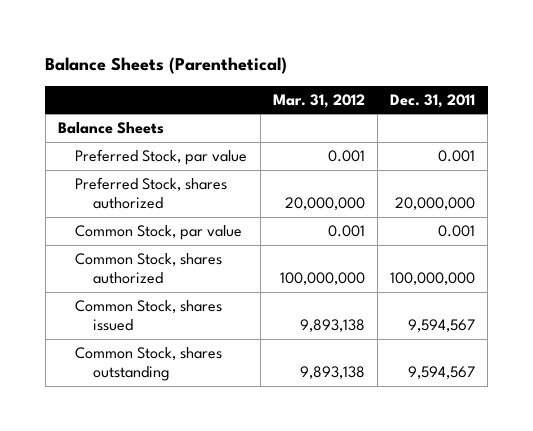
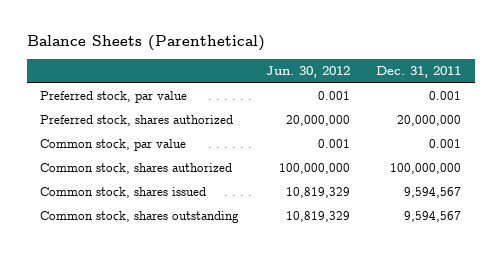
- | Mar. 31, 2012 | Dec. 31, 2011
+ | Jun. 30, 2012 | Dec. 31, 2011
- Balance Sheets
- Preferred Stock, par value | 0.001 | 0.001
- Preferred Stock, shares authorized | 20,000,000 | 20,000,000
- Common Stock, par value | 0.001 | 0.001
- Common Stock, shares authorized | 100,000,000 | 100,000,000
- Common Stock, shares issued | 9,893,138 | 9,594,567
- Common Stock, shares outstanding | 9,893,138 | 9,594,567
+ Preferred stock, par value | 0.001 | 0.001
+ Preferred stock, shares authorized | 20,000,000 | 20,000,000
+ Common stock, par value | 0.001 | 0.001
+ Common stock, shares authorized | 100,000,000 | 100,000,000
+ Common stock, shares issued | 10,819,329 | 9,594,567
+ Common stock, shares outstanding | 10,819,329 | 9,594,567

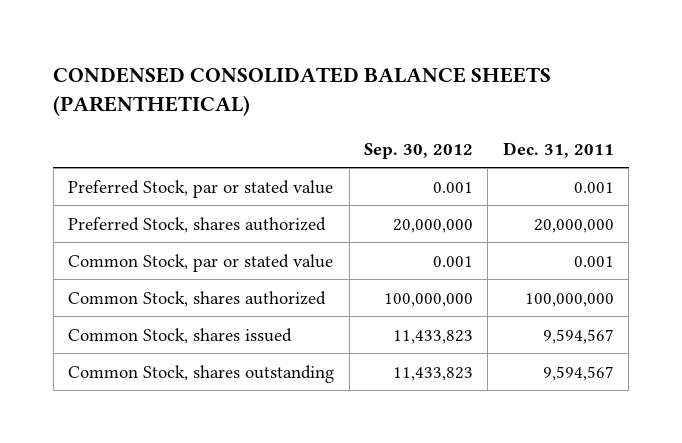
- Balance Sheets (Parenthetical)
+ CONDENSED CONSOLIDATED BALANCE SHEETS (PARENTHETICAL)
- | Jun. 30, 2012 | Dec. 31, 2011
+ | Sep. 30, 2012 | Dec. 31, 2011
- Preferred stock, par value | 0.001 | 0.001
- Preferred stock, shares authorized | 20,000,000 | 20,000,000
- Common stock, par value | 0.001 | 0.001
- Common stock, shares authorized | 100,000,000 | 100,000,000
- Common stock, shares issued | 10,819,329 | 9,594,567
- Common stock, shares outstanding | 10,819,329 | 9,594,567
+ Preferred Stock, par or stated value | 0.001 | 0.001
+ Preferred Stock, shares authorized | 20,000,000 | 20,000,000
+ Common Stock, par or stated value | 0.001 | 0.001
+ Common Stock, shares authorized | 100,000,000 | 100,000,000
+ Common Stock, shares issued | 11,433,823 | 9,594,567
+ Common Stock, shares outstanding | 11,433,823 | 9,594,567

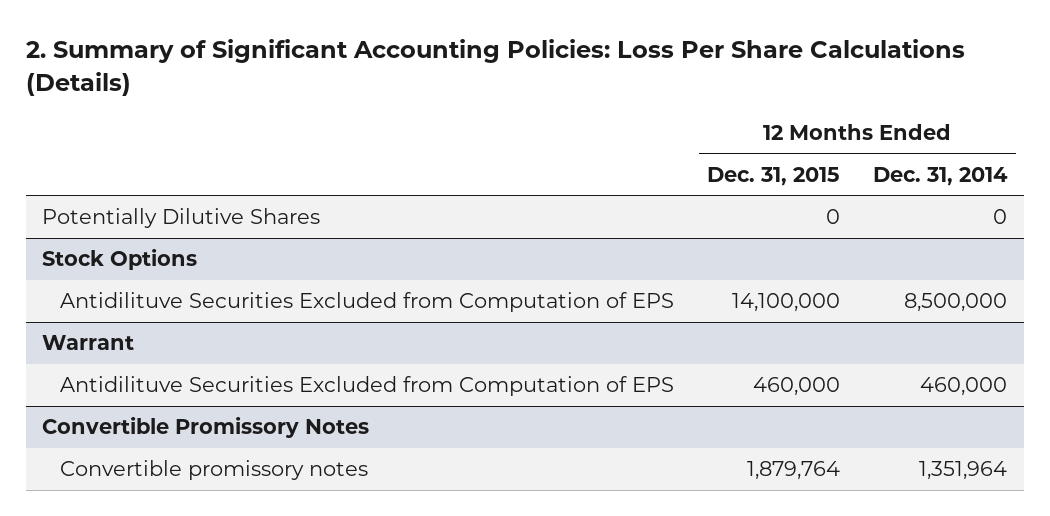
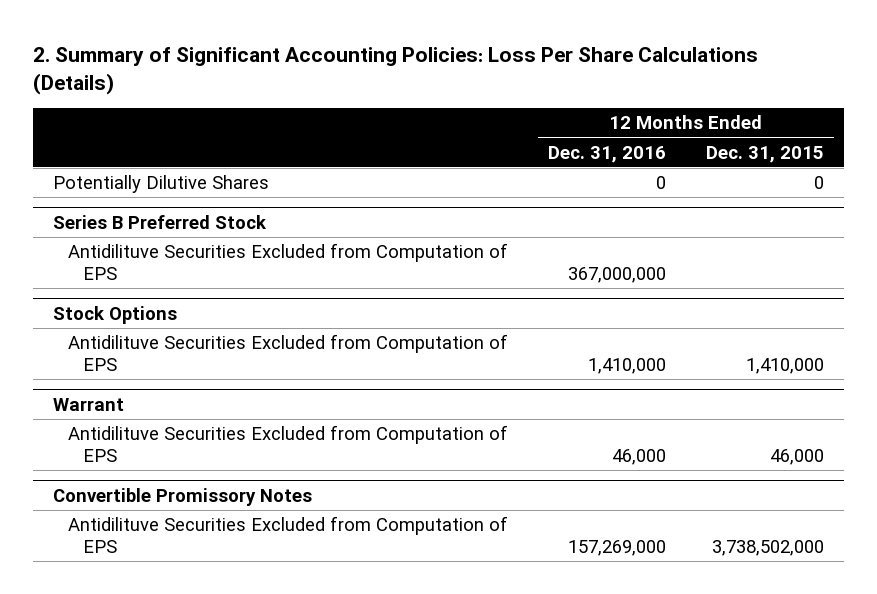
- | 12 Months Ended Dec. 31, 2015 | 12 Months Ended Dec. 31, 2014
+ | 12 Months Ended Dec. 31, 2016 | 12 Months Ended Dec. 31, 2015
+ Series B Preferred Stock
+ Antidilituve Securities Excluded from Computation of EPS | 367,000,000 |
@ Stock Options
- Antidilituve Securities Excluded from Computation of EPS | 14,100,000 | 8,500,000
+ Antidilituve Securities Excluded from Computation of EPS | 1,410,000 | 1,410,000
@ Warrant
- Antidilituve Securities Excluded from Computation of EPS | 460,000 | 460,000
+ Antidilituve Securities Excluded from Computation of EPS | 46,000 | 46,000
@ Convertible Promissory Notes
- Convertible promissory notes | 1,879,764 | 1,351,964
+ Antidilituve Securities Excluded from Computation of EPS | 157,269,000 | 3,738,502,000

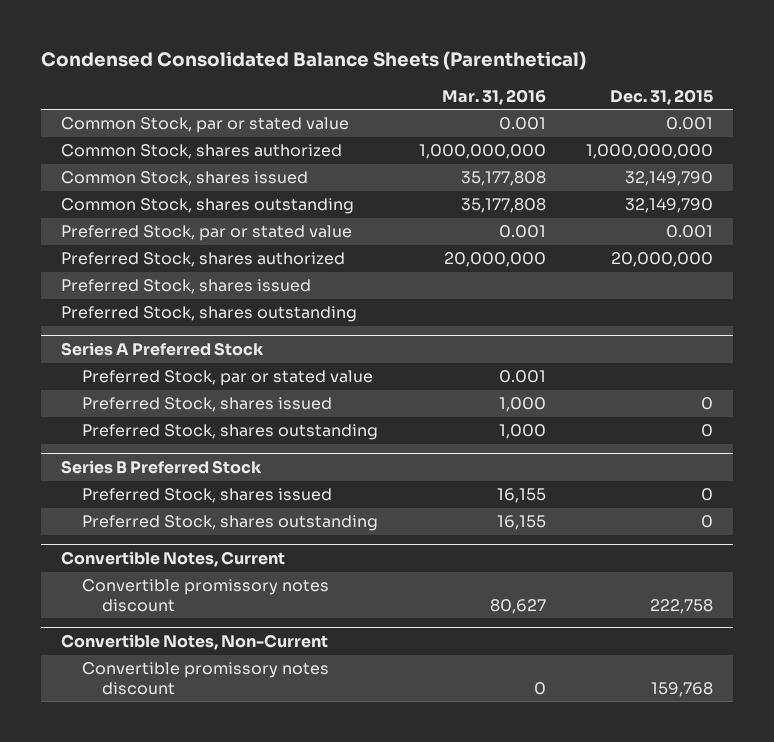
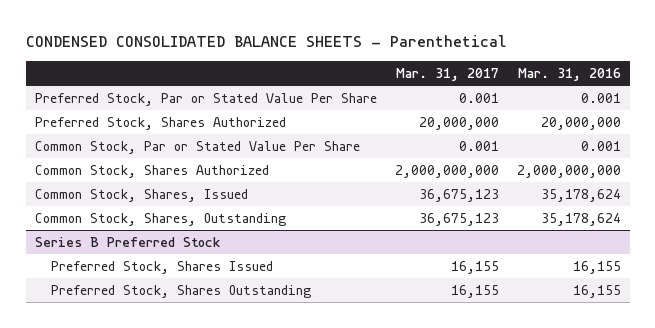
- Condensed Consolidated Balance Sheets (Parenthetical)
+ CONDENSED CONSOLIDATED BALANCE SHEETS - Parenthetical
- | Mar. 31, 2016 | Dec. 31, 2015
+ | Mar. 31, 2017 | Mar. 31, 2016
- Common Stock, par or stated value | 0.001 | 0.001
- Common Stock, shares authorized | 1,000,000,000 | 1,000,000,000
- Common Stock, shares issued | 35,177,808 | 32,149,790
- Common Stock, shares outstanding | 35,177,808 | 32,149,790
- Preferred Stock, par or stated value | 0.001 | 0.001
- Preferred Stock, shares authorized | 20,000,000 | 20,000,000
- Preferred Stock, shares issued
- Preferred Stock, shares outstanding
- Series A Preferred Stock
- Preferred Stock, par or stated value | 0.001 |
- Preferred Stock, shares issued | 1,000 | 0
- Preferred Stock, shares outstanding | 1,000 | 0
+ Preferred Stock, Par or Stated Value Per Share | 0.001 | 0.001
+ Preferred Stock, Shares Authorized | 20,000,000 | 20,000,000
+ Common Stock, Par or Stated Value Per Share | 0.001 | 0.001
+ Common Stock, Shares Authorized | 2,000,000,000 | 2,000,000,000
+ Common Stock, Shares, Issued | 36,675,123 | 35,178,624
+ Common Stock, Shares, Outstanding | 36,675,123 | 35,178,624
@ Series B Preferred Stock
- Preferred Stock, shares issued | 16,155 | 0
- Preferred Stock, shares outstanding | 16,155 | 0
- Convertible Notes, Current
- Convertible promissory notes discount | 80,627 | 222,758
- Convertible Notes, Non-Current
- Convertible promissory notes discount | 0 | 159,768
@ Series B Preferred Stock
+ Preferred Stock, Shares Issued | 16,155 | 16,155
+ Preferred Stock, Shares Outstanding | 16,155 | 16,155

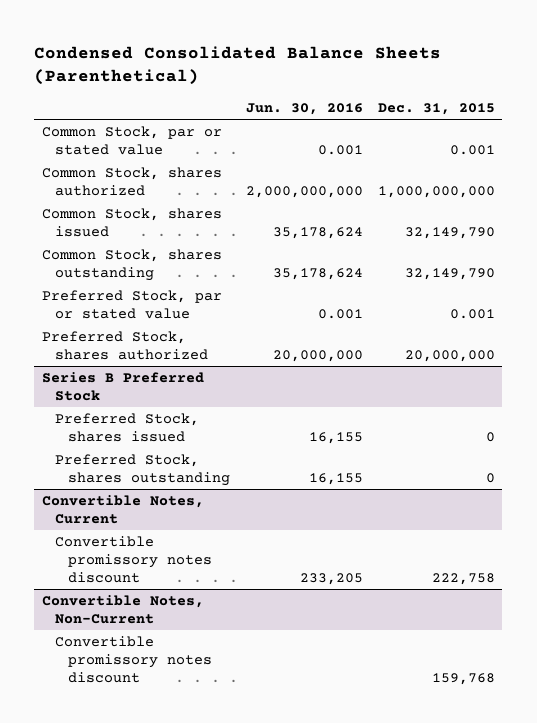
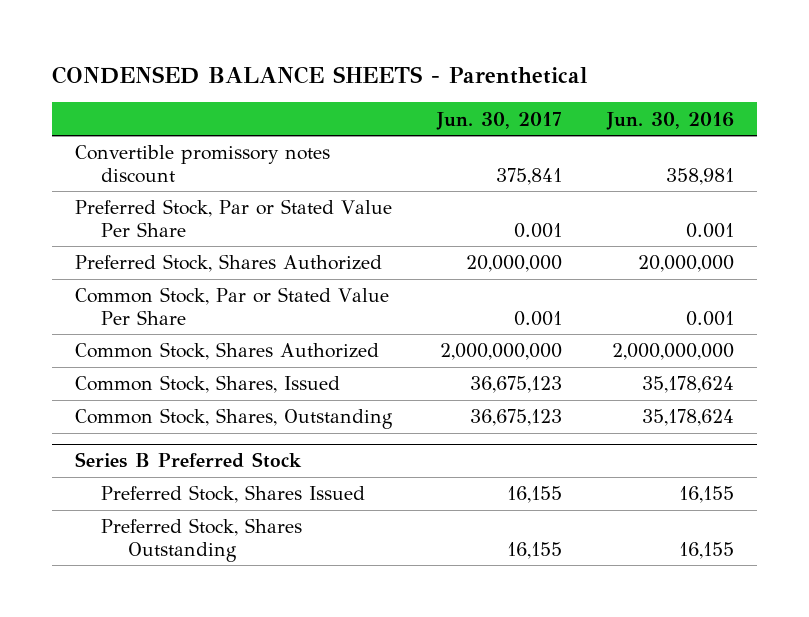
- Condensed Consolidated Balance Sheets (Parenthetical)
+ CONDENSED BALANCE SHEETS - Parenthetical
- | Jun. 30, 2016 | Dec. 31, 2015
+ | Jun. 30, 2017 | Jun. 30, 2016
- Common Stock, par or stated value | 0.001 | 0.001
- Common Stock, shares authorized | 2,000,000,000 | 1,000,000,000
- Common Stock, shares issued | 35,178,624 | 32,149,790
- Common Stock, shares outstanding | 35,178,624 | 32,149,790
- Preferred Stock, par or stated value | 0.001 | 0.001
- Preferred Stock, shares authorized | 20,000,000 | 20,000,000
+ Convertible promissory notes discount | 375,841 | 358,981
+ Preferred Stock, Par or Stated Value Per Share | 0.001 | 0.001
+ Preferred Stock, Shares Authorized | 20,000,000 | 20,000,000
+ Common Stock, Par or Stated Value Per Share | 0.001 | 0.001
+ Common Stock, Shares Authorized | 2,000,000,000 | 2,000,000,000
+ Common Stock, Shares, Issued | 36,675,123 | 35,178,624
+ Common Stock, Shares, Outstanding | 36,675,123 | 35,178,624
@ Series B Preferred Stock
- Preferred Stock, shares issued | 16,155 | 0
- Preferred Stock, shares outstanding | 16,155 | 0
- Convertible Notes, Current
- Convertible promissory notes discount | 233,205 | 222,758
- Convertible Notes, Non-Current
- Convertible promissory notes discount | | 159,768
@ Series B Preferred Stock
+ Preferred Stock, Shares Issued | 16,155 | 16,155
+ Preferred Stock, Shares Outstanding | 16,155 | 16,155

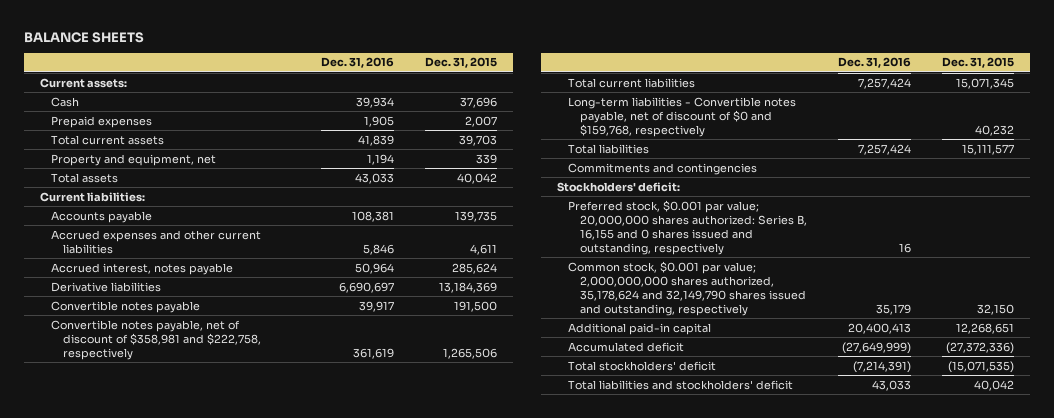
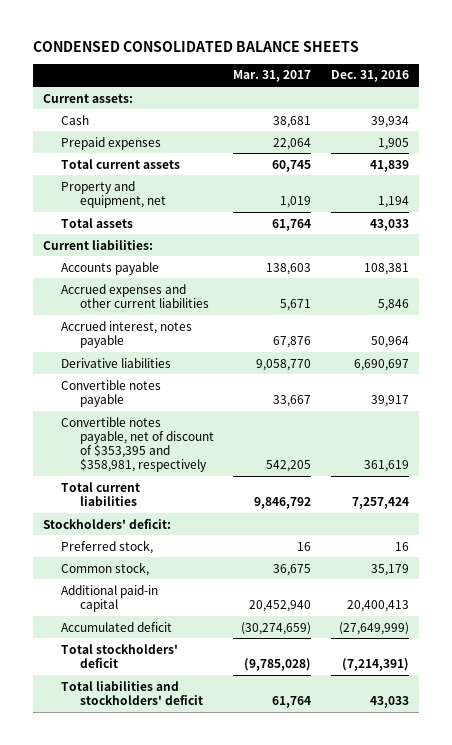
- BALANCE SHEETS
+ CONDENSED CONSOLIDATED BALANCE SHEETS
- | Dec. 31, 2016 | Dec. 31, 2015
+ | Mar. 31, 2017 | Dec. 31, 2016
- Convertible notes payable, net of discount of $358,981 and $222,758, respectively | 361,619 | 1,265,506
+ Convertible notes payable, net of discount of $353,395 and $358,981, respectively | 542,205 | 361,619
- Long-term liabilities - Convertible notes payable, net of discount of $0 and $159,768, respectively | | 40,232
- Total liabilities | 7,257,424 | 15,111,577
- Commitments and contingencies
- Preferred stock, $0.001 par value; 20,000,000 shares authorized: Series B, 16,155 and 0 shares issued and outstanding, respectively | 16 |
- Common stock, $0.001 par value; 2,000,000,000 shares authorized, 35,178,624 and 32,149,790 shares issued and outstanding, respectively | 35,179 | 32,150
+ Preferred stock, | 16 | 16
+ Common stock, | 36,675 | 35,179

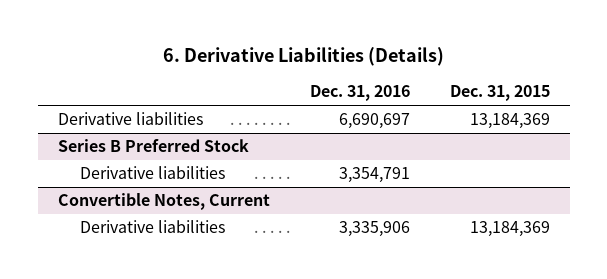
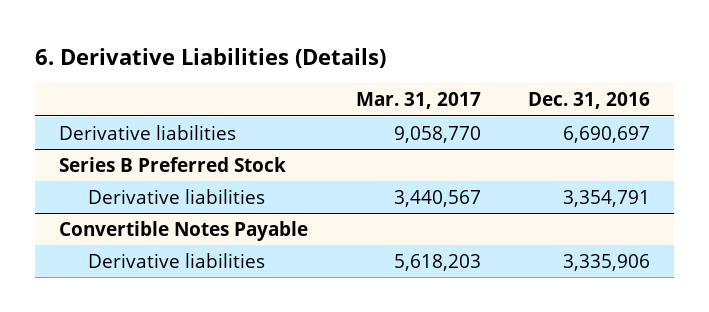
- | Dec. 31, 2016 | Dec. 31, 2015
+ | Mar. 31, 2017 | Dec. 31, 2016
- Convertible Notes, Current
+ Convertible Notes Payable

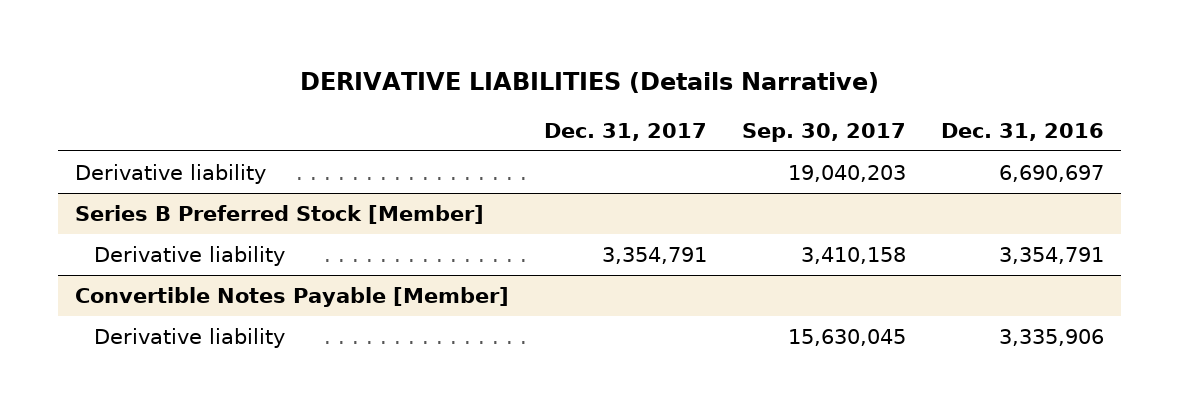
- 6. Derivative Liabilities (Details)
+ DERIVATIVE LIABILITIES (Details Narrative)
- | Mar. 31, 2017 | Dec. 31, 2016
+ | Dec. 31, 2017 | Sep. 30, 2017 | Dec. 31, 2016
- Derivative liabilities | 9,058,770 | 6,690,697
- Series B Preferred Stock
- Derivative liabilities | 3,440,567 | 3,354,791
- Convertible Notes Payable
- Derivative liabilities | 5,618,203 | 3,335,906
+ Derivative liability | | 19,040,203 | 6,690,697
+ Series B Preferred Stock [Member]
+ Derivative liability | 3,354,791 | 3,410,158 | 3,354,791
+ Convertible Notes Payable [Member]
+ Derivative liability | | 15,630,045 | 3,335,906

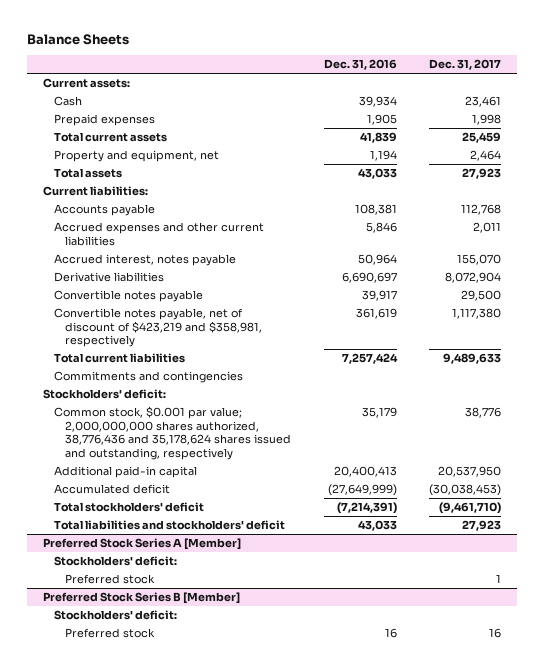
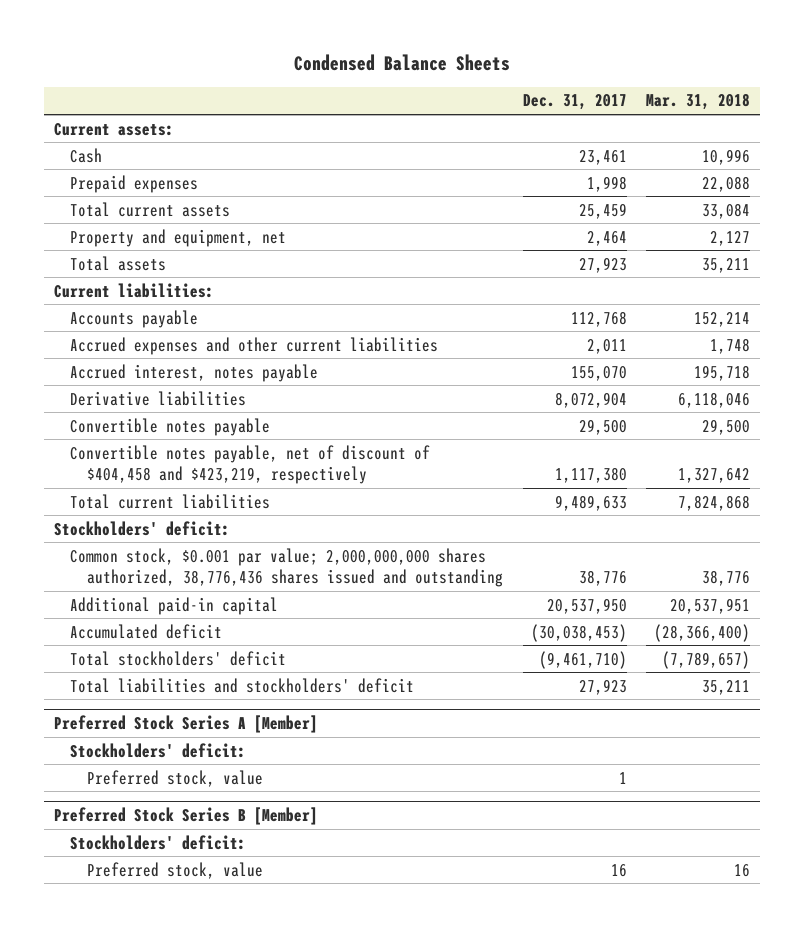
- Balance Sheets
+ Condensed Balance Sheets
- | Dec. 31, 2016 | Dec. 31, 2017
+ | Dec. 31, 2017 | Mar. 31, 2018
- Convertible notes payable, net of discount of $423,219 and $358,981, respectively | 361,619 | 1,117,380
+ Convertible notes payable, net of discount of $404,458 and $423,219, respectively | 1,117,380 | 1,327,642
- Commitments and contingencies
- Common stock, $0.001 par value; 2,000,000,000 shares authorized, 38,776,436 and 35,178,624 shares issued and outstanding, respectively | 35,179 | 38,776
+ Common stock, $0.001 par value; 2,000,000,000 shares authorized, 38,776,436 shares issued and outstanding | 38,776 | 38,776
@ Preferred Stock Series A [Member]
- Preferred stock | | 1
+ Preferred stock, value | 1 |
@ Preferred Stock Series B [Member]
- Preferred stock | 16 | 16
+ Preferred stock, value | 16 | 16

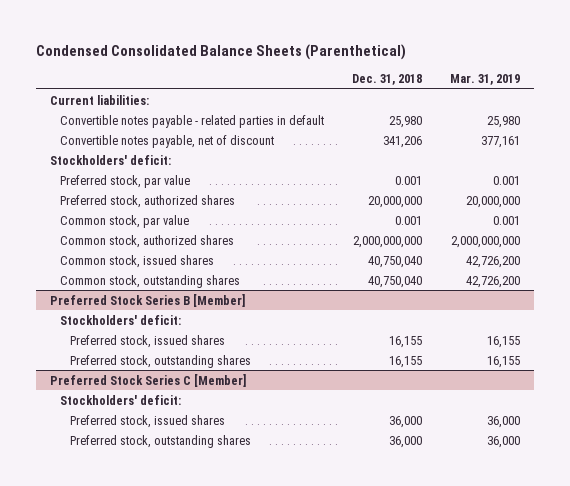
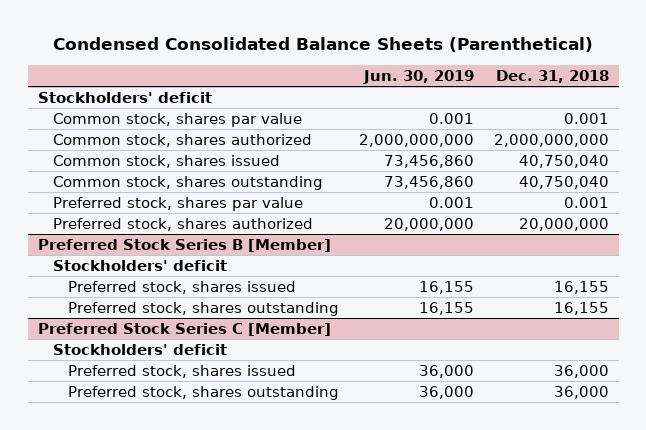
- | Dec. 31, 2018 | Mar. 31, 2019
+ | Jun. 30, 2019 | Dec. 31, 2018
- Current liabilities:
- Convertible notes payable - related parties in default | 25,980 | 25,980
- Convertible notes payable, net of discount | 341,206 | 377,161
- Stockholders' deficit:
- Preferred stock, par value | 0.001 | 0.001
- Preferred stock, authorized shares | 20,000,000 | 20,000,000
- Common stock, par value | 0.001 | 0.001
- Common stock, authorized shares | 2,000,000,000 | 2,000,000,000
- Common stock, issued shares | 40,750,040 | 42,726,200
- Common stock, outstanding shares | 40,750,040 | 42,726,200
+ Stockholders' deficit
+ Common stock, shares par value | 0.001 | 0.001
+ Common stock, shares authorized | 2,000,000,000 | 2,000,000,000
+ Common stock, shares issued | 73,456,860 | 40,750,040
+ Common stock, shares outstanding | 73,456,860 | 40,750,040
+ Preferred stock, shares par value | 0.001 | 0.001
+ Preferred stock, shares authorized | 20,000,000 | 20,000,000
@ Preferred Stock Series B [Member]
- Stockholders' deficit:
- Preferred stock, issued shares | 16,155 | 16,155
- Preferred stock, outstanding shares | 16,155 | 16,155
+ Stockholders' deficit
+ Preferred stock, shares issued | 16,155 | 16,155
+ Preferred stock, shares outstanding | 16,155 | 16,155
@ Preferred Stock Series C [Member]
- Stockholders' deficit:
- Preferred stock, issued shares | 36,000 | 36,000
- Preferred stock, outstanding shares | 36,000 | 36,000
+ Stockholders' deficit
+ Preferred stock, shares issued | 36,000 | 36,000
+ Preferred stock, shares outstanding | 36,000 | 36,000

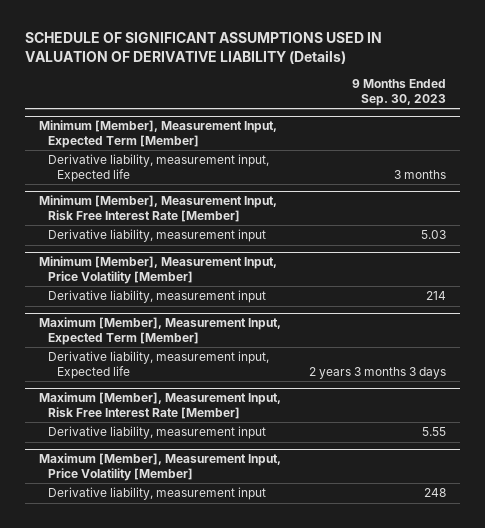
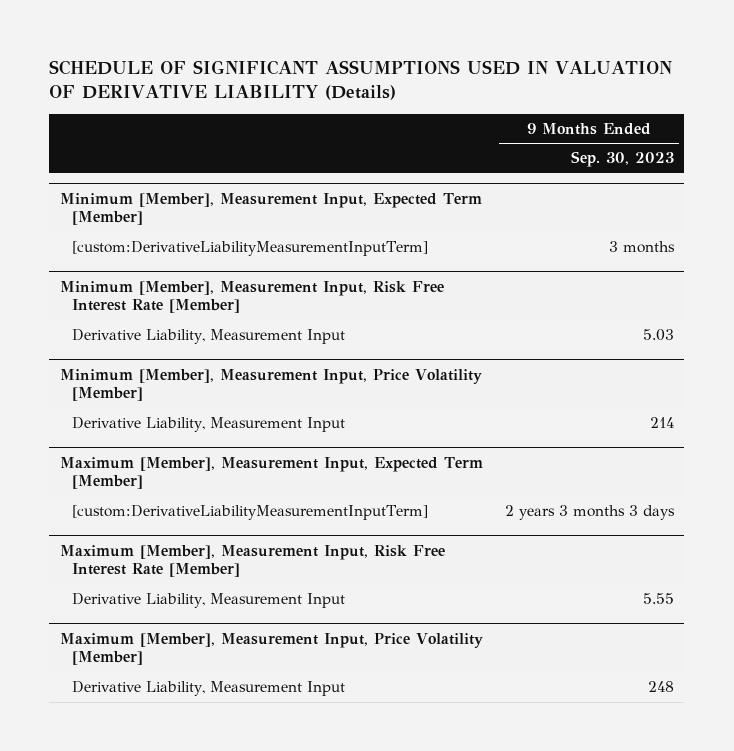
@ Minimum [Member], Measurement Input, Expected Term [Member]
- Derivative liability, measurement input, Expected life | 3 months
+ [custom:DerivativeLiabilityMeasurementInputTerm] | 3 months
@ Minimum [Member], Measurement Input, Risk Free Interest Rate [Member]
- Derivative liability, measurement input | 5.03
+ Derivative Liability, Measurement Input | 5.03
@ Minimum [Member], Measurement Input, Price Volatility [Member]
- Derivative liability, measurement input | 214
+ Derivative Liability, Measurement Input | 214
@ Maximum [Member], Measurement Input, Expected Term [Member]
- Derivative liability, measurement input, Expected life | 2 years 3 months 3 days
+ [custom:DerivativeLiabilityMeasurementInputTerm] | 2 years 3 months 3 days
@ Maximum [Member], Measurement Input, Risk Free Interest Rate [Member]
- Derivative liability, measurement input | 5.55
+ Derivative Liability, Measurement Input | 5.55
@ Maximum [Member], Measurement Input, Price Volatility [Member]
- Derivative liability, measurement input | 248
+ Derivative Liability, Measurement Input | 248

